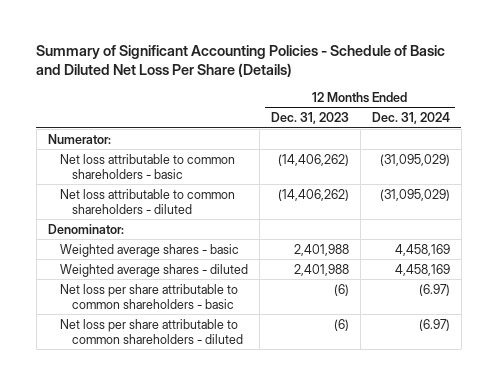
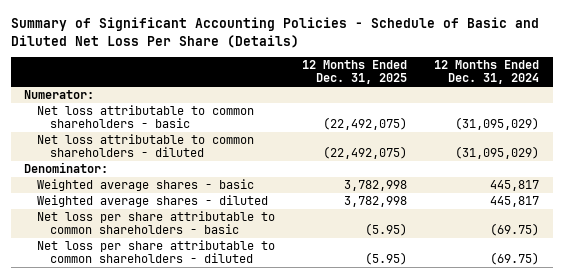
- | 12 Months Ended Dec. 31, 2023 | 12 Months Ended Dec. 31, 2024
+ | 12 Months Ended Dec. 31, 2025 | 12 Months Ended Dec. 31, 2024
- Weighted average shares - basic | 2,401,988 | 4,458,169
- Weighted average shares - diluted | 2,401,988 | 4,458,169
- Net loss per share attributable to common shareholders - basic | (6) | (6.97)
- Net loss per share attributable to common shareholders - diluted | (6) | (6.97)
+ Weighted average shares - basic | 3,782,998 | 445,817
+ Weighted average shares - diluted | 3,782,998 | 445,817
+ Net loss per share attributable to common shareholders - basic | (5.95) | (69.75)
+ Net loss per share attributable to common shareholders - diluted | (5.95) | (69.75)

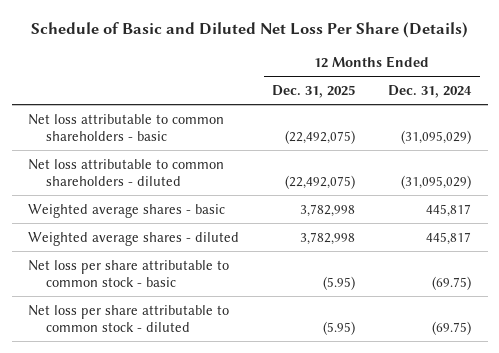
- Summary of Significant Accounting Policies - Schedule of Basic and Diluted Net Loss Per Share (Details)
+ Schedule of Basic and Diluted Net Loss Per Share (Details)
- Numerator:
- Denominator:
- Net loss per share attributable to common shareholders - basic | (5.95) | (69.75)
- Net loss per share attributable to common shareholders - diluted | (5.95) | (69.75)
+ Net loss per share attributable to common stock - basic | (5.95) | (69.75)
+ Net loss per share attributable to common stock - diluted | (5.95) | (69.75)

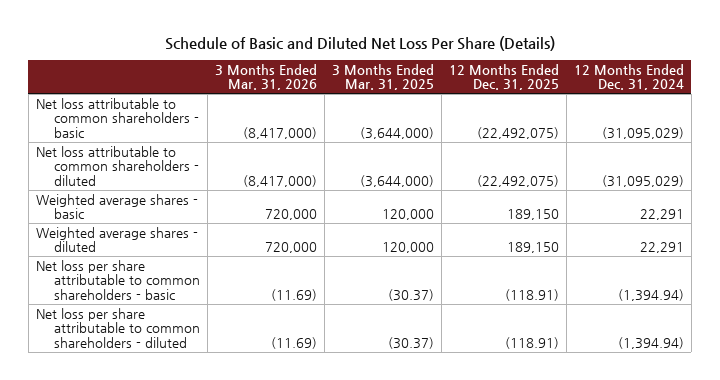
- | 12 Months Ended Dec. 31, 2025 | 12 Months Ended Dec. 31, 2024
+ | 3 Months Ended Mar. 31, 2026 | 3 Months Ended Mar. 31, 2025 | 12 Months Ended Dec. 31, 2025 | 12 Months Ended Dec. 31, 2024
- Weighted average shares - basic | 3,782,998 | 445,817
- Weighted average shares - diluted | 3,782,998 | 445,817
- Net loss per share attributable to common stock - basic | (5.95) | (69.75)
- Net loss per share attributable to common stock - diluted | (5.95) | (69.75)
+ Weighted average shares - basic | 720,000 | 120,000 | 189,150 | 22,291
+ Weighted average shares - diluted | 720,000 | 120,000 | 189,150 | 22,291
+ Net loss per share attributable to common shareholders - basic | (11.69) | (30.37) | (118.91) | (1,394.94)
+ Net loss per share attributable to common shareholders - diluted | (11.69) | (30.37) | (118.91) | (1,394.94)

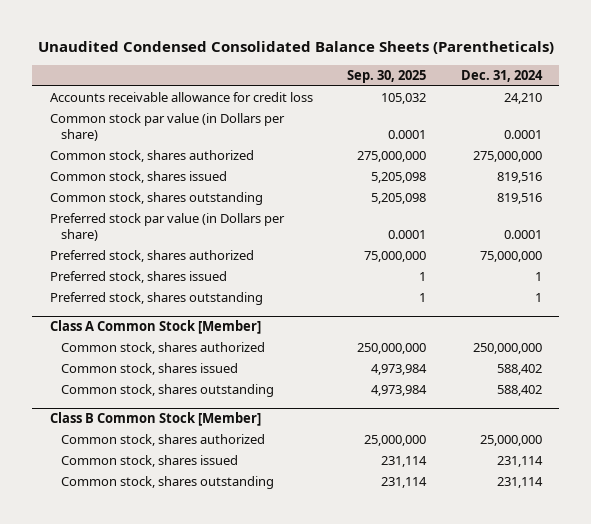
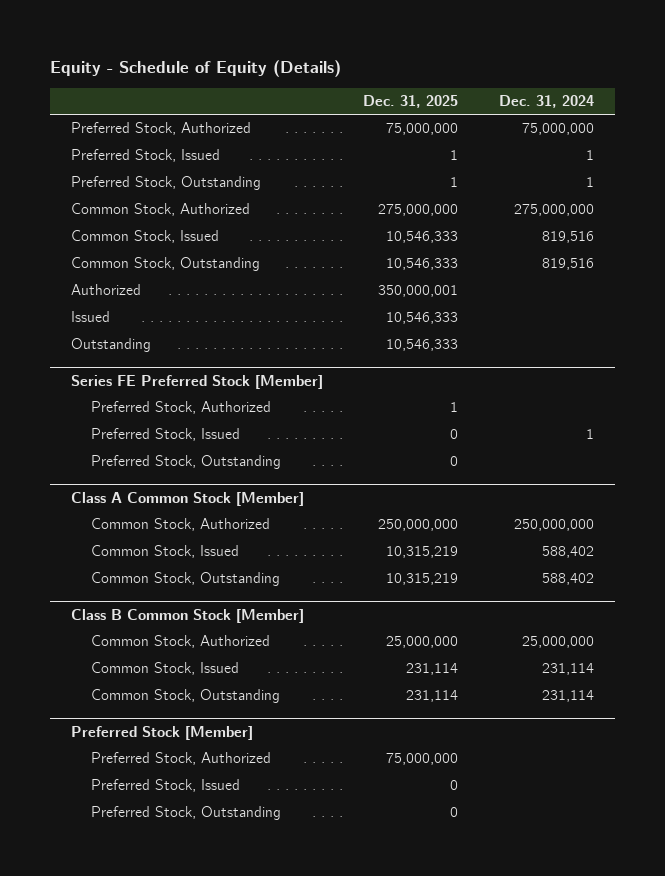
- Unaudited Condensed Consolidated Balance Sheets (Parentheticals)
+ Equity - Schedule of Equity (Details)
- | Sep. 30, 2025 | Dec. 31, 2024
+ | Dec. 31, 2025 | Dec. 31, 2024
- Accounts receivable allowance for credit loss | 105,032 | 24,210
- Common stock par value (in Dollars per share) | 0.0001 | 0.0001
- Common stock, shares authorized | 275,000,000 | 275,000,000
- Common stock, shares issued | 5,205,098 | 819,516
- Common stock, shares outstanding | 5,205,098 | 819,516
- Preferred stock par value (in Dollars per share) | 0.0001 | 0.0001
- Preferred stock, shares authorized | 75,000,000 | 75,000,000
- Preferred stock, shares issued | 1 | 1
- Preferred stock, shares outstanding | 1 | 1
+ Preferred Stock, Authorized | 75,000,000 | 75,000,000
+ Preferred Stock, Issued | 1 | 1
+ Preferred Stock, Outstanding | 1 | 1
+ Common Stock, Authorized | 275,000,000 | 275,000,000
+ Common Stock, Issued | 10,546,333 | 819,516
+ Common Stock, Outstanding | 10,546,333 | 819,516
+ Authorized | 350,000,001 |
+ Issued | 10,546,333 |
+ Outstanding | 10,546,333 |
+ Series FE Preferred Stock [Member]
+ Preferred Stock, Authorized | 1 |
+ Preferred Stock, Issued | 0 | 1
+ Preferred Stock, Outstanding | 0 |
@ Class A Common Stock [Member]
- Common stock, shares authorized | 250,000,000 | 250,000,000
- Common stock, shares issued | 4,973,984 | 588,402
- Common stock, shares outstanding | 4,973,984 | 588,402
+ Common Stock, Authorized | 250,000,000 | 250,000,000
+ Common Stock, Issued | 10,315,219 | 588,402
+ Common Stock, Outstanding | 10,315,219 | 588,402
@ Class B Common Stock [Member]
- Common stock, shares authorized | 25,000,000 | 25,000,000
- Common stock, shares issued | 231,114 | 231,114
- Common stock, shares outstanding | 231,114 | 231,114
+ Common Stock, Authorized | 25,000,000 | 25,000,000
+ Common Stock, Issued | 231,114 | 231,114
+ Common Stock, Outstanding | 231,114 | 231,114
+ Preferred Stock [Member]
+ Preferred Stock, Authorized | 75,000,000 |
+ Preferred Stock, Issued | 0 |
+ Preferred Stock, Outstanding | 0 |

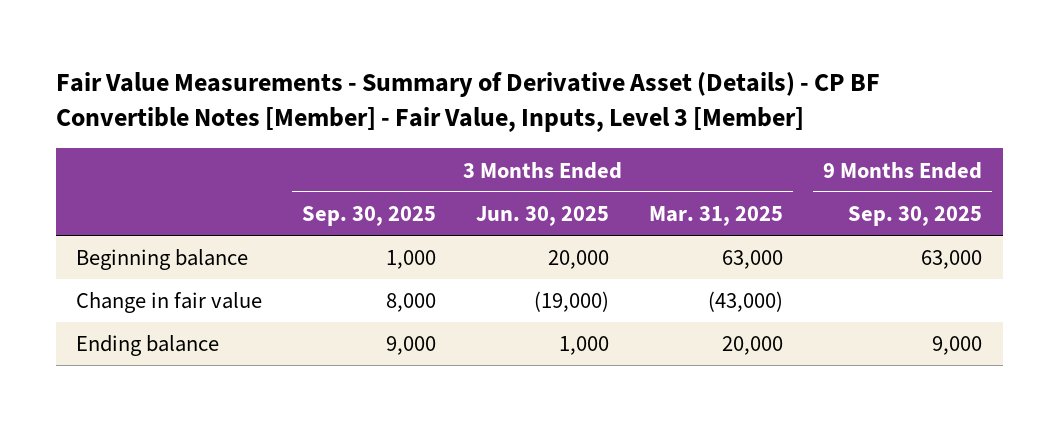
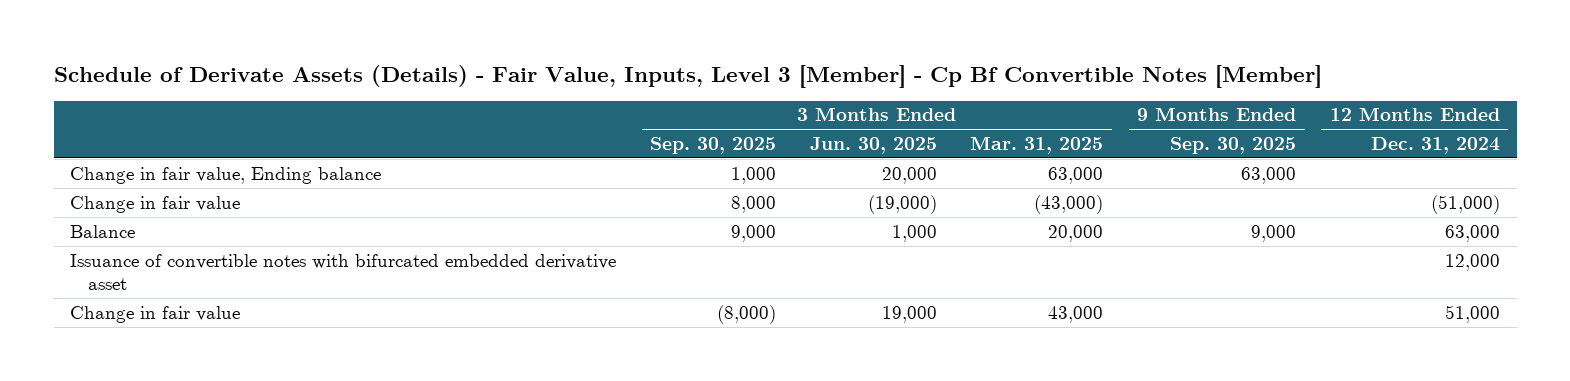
- Fair Value Measurements - Summary of Derivative Asset (Details) - CP BF Convertible Notes [Member] - Fair Value, Inputs, Level 3 [Member]
+ Schedule of Derivate Assets (Details) - Fair Value, Inputs, Level 3 [Member] - Cp Bf Convertible Notes [Member]
- | 3 Months Ended Sep. 30, 2025 | 3 Months Ended Jun. 30, 2025 | 3 Months Ended Mar. 31, 2025 | 9 Months Ended Sep. 30, 2025
+ | 3 Months Ended Sep. 30, 2025 | 3 Months Ended Jun. 30, 2025 | 3 Months Ended Mar. 31, 2025 | 9 Months Ended Sep. 30, 2025 | 12 Months Ended Dec. 31, 2024
- Beginning balance | 1,000 | 20,000 | 63,000 | 63,000
+ Change in fair value, Ending balance | 1,000 | 20,000 | 63,000 | 63,000 |
- Ending balance | 9,000 | 1,000 | 20,000 | 9,000
+ Balance | 9,000 | 1,000 | 20,000 | 9,000 | 63,000
+ Issuance of convertible notes with bifurcated embedded derivative asset | | | | | 12,000
+ Change in fair value | (8,000) | 19,000 | 43,000 | | 51,000

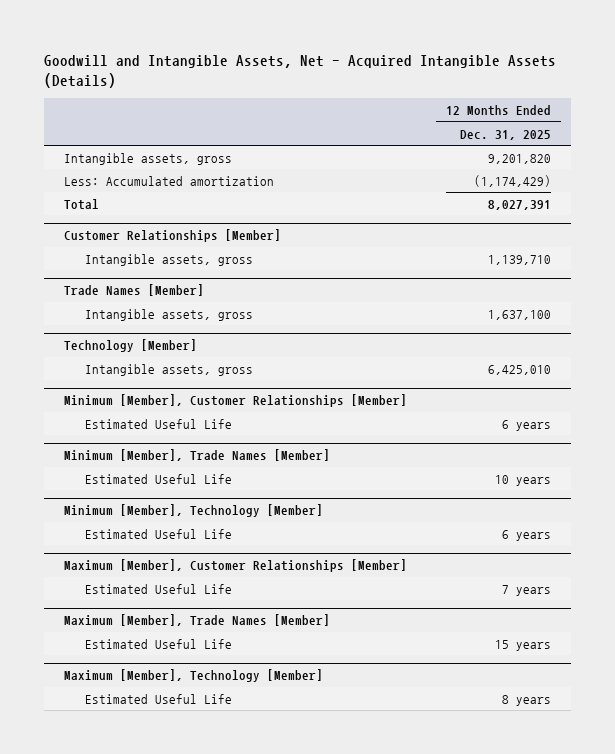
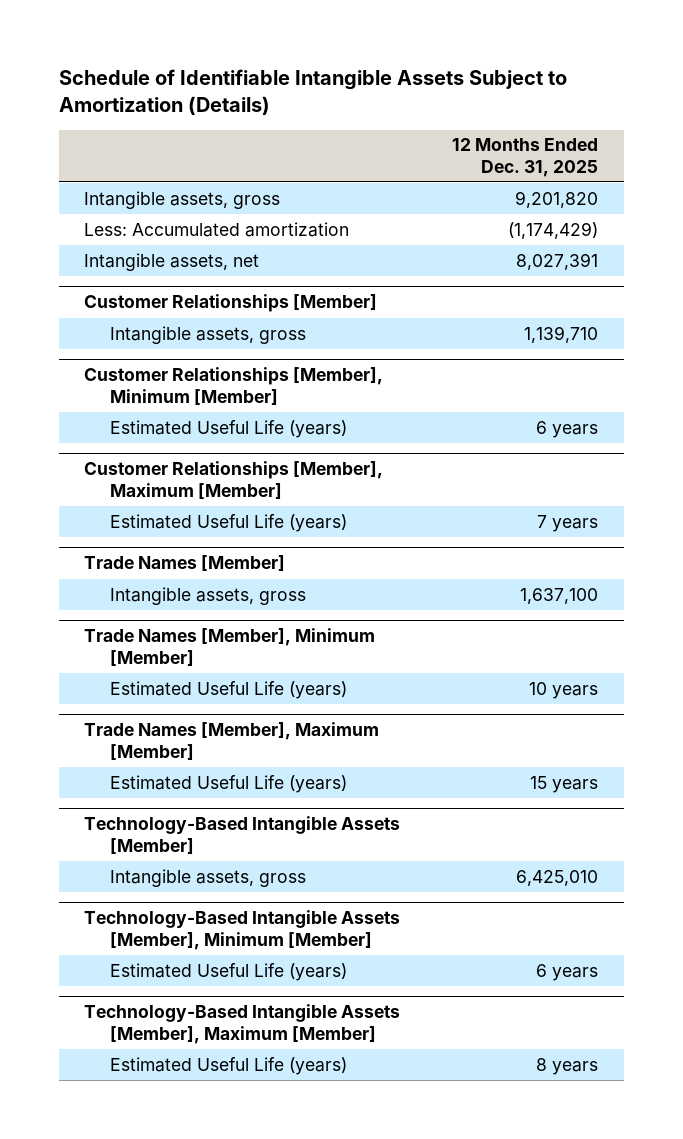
- Goodwill and Intangible Assets, Net - Acquired Intangible Assets (Details)
+ Schedule of Identifiable Intangible Assets Subject to Amortization (Details)
- Total | 8,027,391
+ Intangible assets, net | 8,027,391
+ Customer Relationships [Member], Minimum [Member]
+ Estimated Useful Life (years) | 6 years
+ Customer Relationships [Member], Maximum [Member]
+ Estimated Useful Life (years) | 7 years
- Technology [Member]
+ Trade Names [Member], Minimum [Member]
+ Estimated Useful Life (years) | 10 years
+ Trade Names [Member], Maximum [Member]
+ Estimated Useful Life (years) | 15 years
+ Technology-Based Intangible Assets [Member]
- Minimum [Member], Customer Relationships [Member]
- Estimated Useful Life | 6 years
- Minimum [Member], Trade Names [Member]
- Estimated Useful Life | 10 years
- Minimum [Member], Technology [Member]
- Estimated Useful Life | 6 years
- Maximum [Member], Customer Relationships [Member]
- Estimated Useful Life | 7 years
- Maximum [Member], Trade Names [Member]
- Estimated Useful Life | 15 years
- Maximum [Member], Technology [Member]
- Estimated Useful Life | 8 years
+ Technology-Based Intangible Assets [Member], Minimum [Member]
+ Estimated Useful Life (years) | 6 years
+ Technology-Based Intangible Assets [Member], Maximum [Member]
+ Estimated Useful Life (years) | 8 years

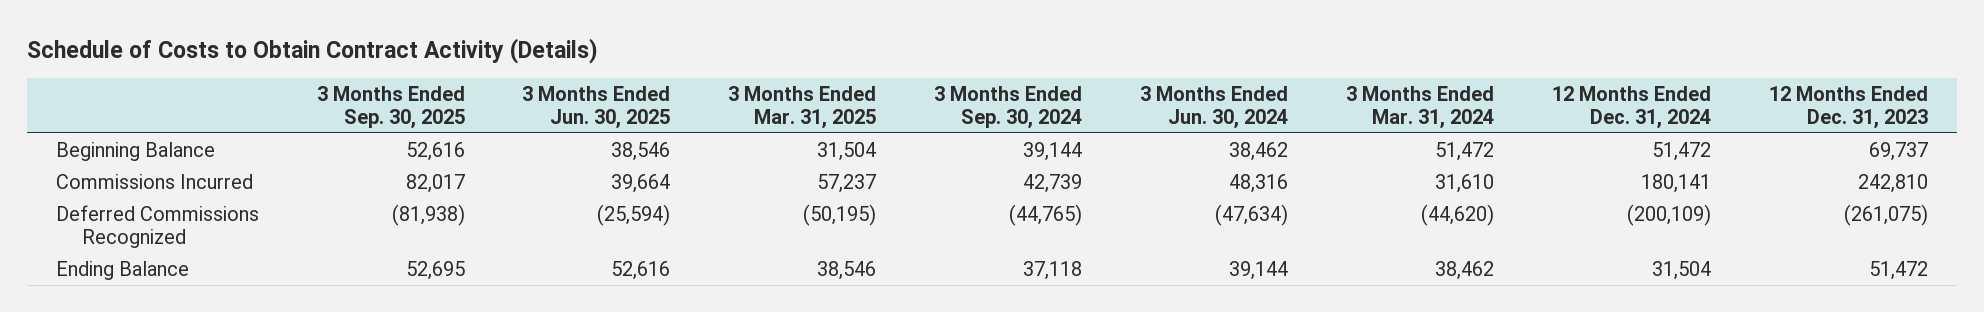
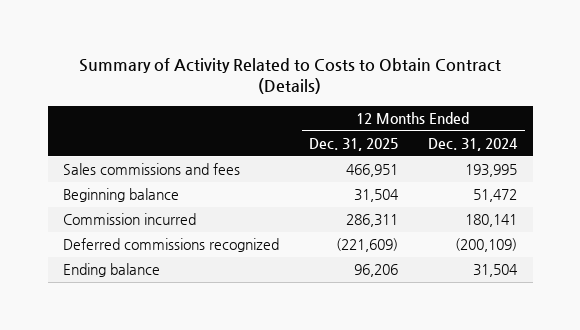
- Schedule of Costs to Obtain Contract Activity (Details)
+ Summary of Activity Related to Costs to Obtain Contract (Details)
- | 3 Months Ended Sep. 30, 2025 | 3 Months Ended Jun. 30, 2025 | 3 Months Ended Mar. 31, 2025 | 3 Months Ended Sep. 30, 2024 | 3 Months Ended Jun. 30, 2024 | 3 Months Ended Mar. 31, 2024 | 12 Months Ended Dec. 31, 2024 | 12 Months Ended Dec. 31, 2023
+ | 12 Months Ended Dec. 31, 2025 | 12 Months Ended Dec. 31, 2024
- Beginning Balance | 52,616 | 38,546 | 31,504 | 39,144 | 38,462 | 51,472 | 51,472 | 69,737
- Commissions Incurred | 82,017 | 39,664 | 57,237 | 42,739 | 48,316 | 31,610 | 180,141 | 242,810
- Deferred Commissions Recognized | (81,938) | (25,594) | (50,195) | (44,765) | (47,634) | (44,620) | (200,109) | (261,075)
- Ending Balance | 52,695 | 52,616 | 38,546 | 37,118 | 39,144 | 38,462 | 31,504 | 51,472
+ Sales commissions and fees | 466,951 | 193,995
+ Beginning balance | 31,504 | 51,472
+ Commission incurred | 286,311 | 180,141
+ Deferred commissions recognized | (221,609) | (200,109)
+ Ending balance | 96,206 | 31,504

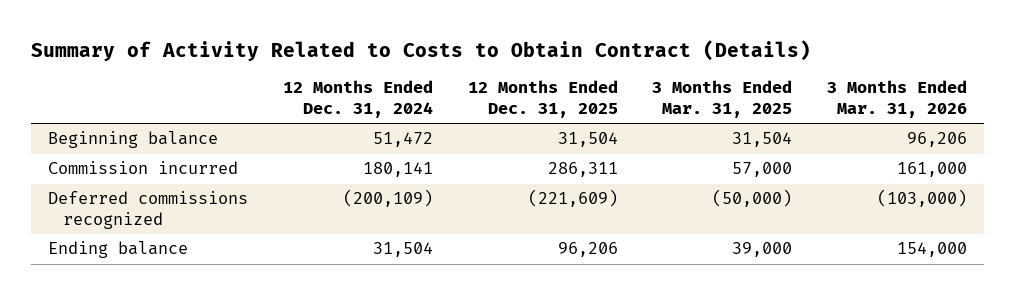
- | 12 Months Ended Dec. 31, 2025 | 12 Months Ended Dec. 31, 2024
+ | 12 Months Ended Dec. 31, 2024 | 12 Months Ended Dec. 31, 2025 | 3 Months Ended Mar. 31, 2025 | 3 Months Ended Mar. 31, 2026
- Sales commissions and fees | 466,951 | 193,995

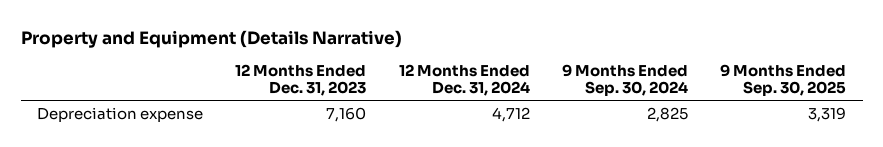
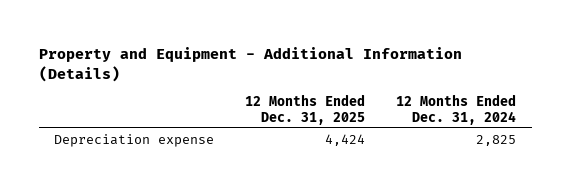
- Property and Equipment (Details Narrative)
+ Property and Equipment - Additional Information (Details)
- | 12 Months Ended Dec. 31, 2023 | 12 Months Ended Dec. 31, 2024 | 9 Months Ended Sep. 30, 2024 | 9 Months Ended Sep. 30, 2025
+ | 12 Months Ended Dec. 31, 2025 | 12 Months Ended Dec. 31, 2024
- Depreciation expense | 7,160 | 4,712 | 2,825 | 3,319
+ Depreciation expense | 4,424 | 2,825

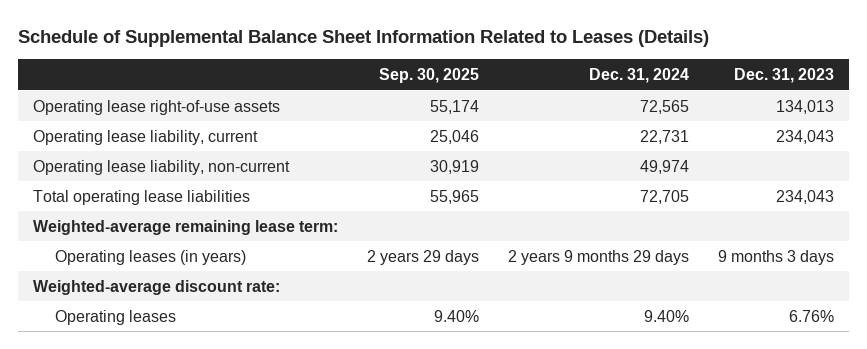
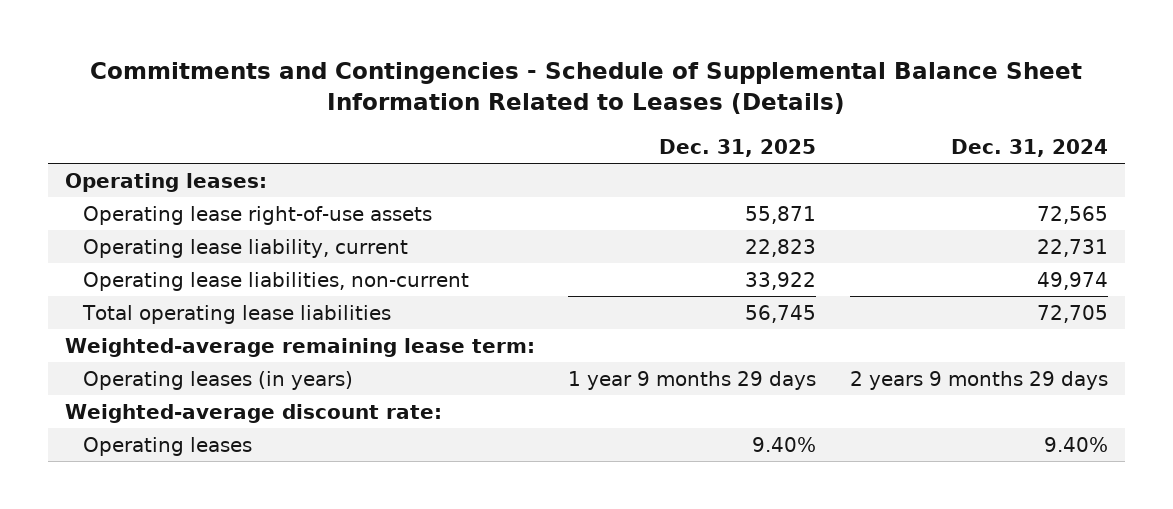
- Schedule of Supplemental Balance Sheet Information Related to Leases (Details)
+ Commitments and Contingencies - Schedule of Supplemental Balance Sheet Information Related to Leases (Details)
- | Sep. 30, 2025 | Dec. 31, 2024 | Dec. 31, 2023
+ | Dec. 31, 2025 | Dec. 31, 2024
+ Operating leases:
- Operating lease liability, non-current | 30,919 | 49,974 |
+ Operating lease liabilities, non-current | 33,922 | 49,974

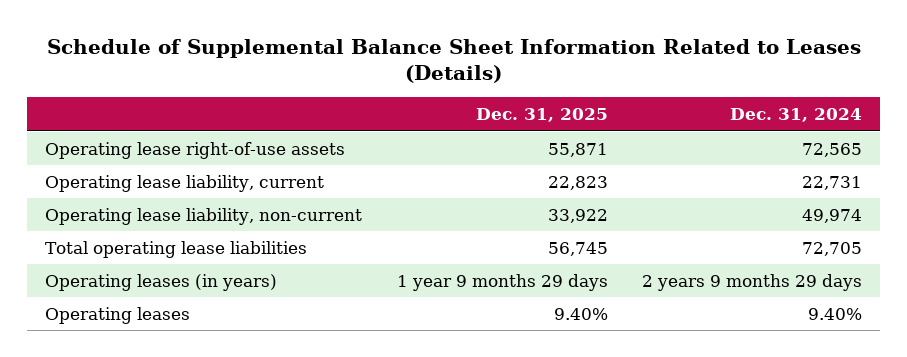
- Commitments and Contingencies - Schedule of Supplemental Balance Sheet Information Related to Leases (Details)
+ Schedule of Supplemental Balance Sheet Information Related to Leases (Details)
- Operating leases:
- Operating lease liabilities, non-current | 33,922 | 49,974
+ Operating lease liability, non-current | 33,922 | 49,974
- Weighted-average remaining lease term:
- Weighted-average discount rate:

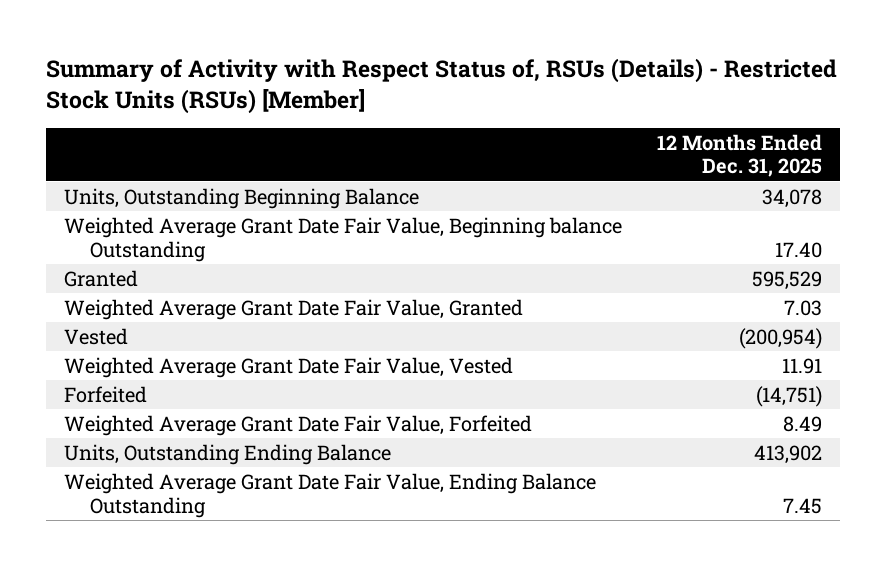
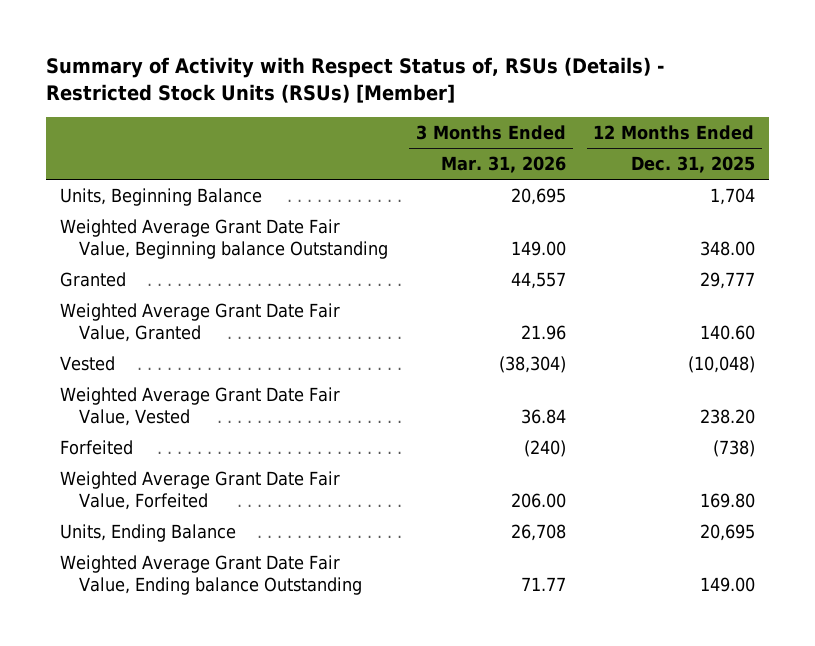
- | 12 Months Ended Dec. 31, 2025
+ | 3 Months Ended Mar. 31, 2026 | 12 Months Ended Dec. 31, 2025
- Units, Outstanding Beginning Balance | 34,078
- Weighted Average Grant Date Fair Value, Beginning balance Outstanding | 17.40
- Granted | 595,529
- Weighted Average Grant Date Fair Value, Granted | 7.03
- Vested | (200,954)
- Weighted Average Grant Date Fair Value, Vested | 11.91
- Forfeited | (14,751)
- Weighted Average Grant Date Fair Value, Forfeited | 8.49
- Units, Outstanding Ending Balance | 413,902
- Weighted Average Grant Date Fair Value, Ending Balance Outstanding | 7.45
+ Units, Beginning Balance | 20,695 | 1,704
+ Weighted Average Grant Date Fair Value, Beginning balance Outstanding | 149.00 | 348.00
+ Granted | 44,557 | 29,777
+ Weighted Average Grant Date Fair Value, Granted | 21.96 | 140.60
+ Vested | (38,304) | (10,048)
+ Weighted Average Grant Date Fair Value, Vested | 36.84 | 238.20
+ Forfeited | (240) | (738)
+ Weighted Average Grant Date Fair Value, Forfeited | 206.00 | 169.80
+ Units, Ending Balance | 26,708 | 20,695
+ Weighted Average Grant Date Fair Value, Ending balance Outstanding | 71.77 | 149.00

